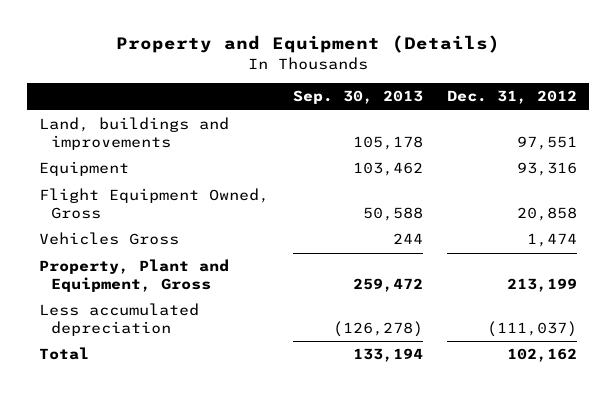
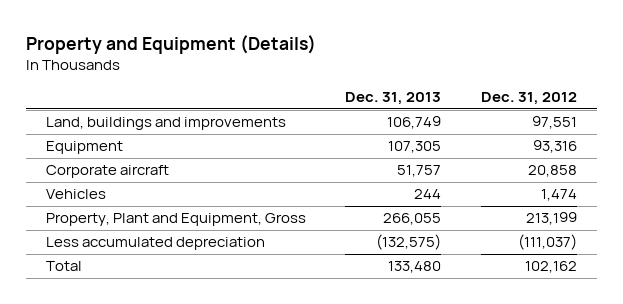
- | Sep. 30, 2013 | Dec. 31, 2012
+ | Dec. 31, 2013 | Dec. 31, 2012
- Flight Equipment Owned, Gross | 50,588 | 20,858
- Vehicles Gross | 244 | 1,474
+ Corporate aircraft | 51,757 | 20,858
+ Vehicles | 244 | 1,474

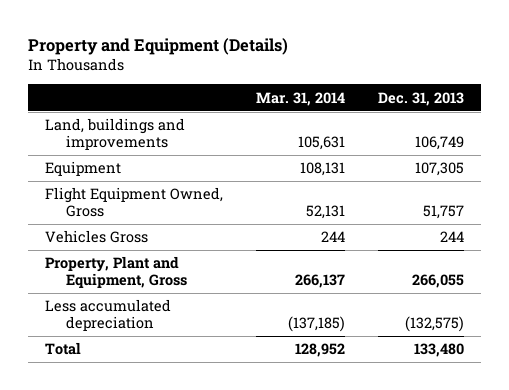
- | Dec. 31, 2013 | Dec. 31, 2012
+ | Mar. 31, 2014 | Dec. 31, 2013
- Corporate aircraft | 51,757 | 20,858
- Vehicles | 244 | 1,474
+ Flight Equipment Owned, Gross | 52,131 | 51,757
+ Vehicles Gross | 244 | 244

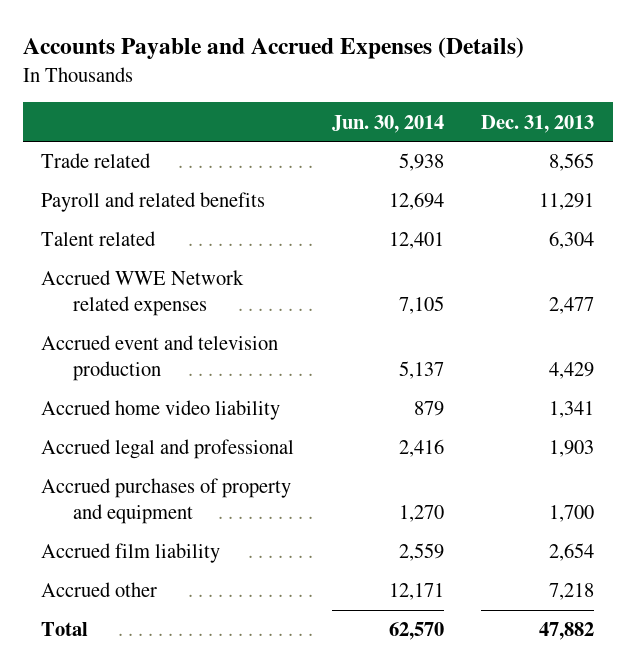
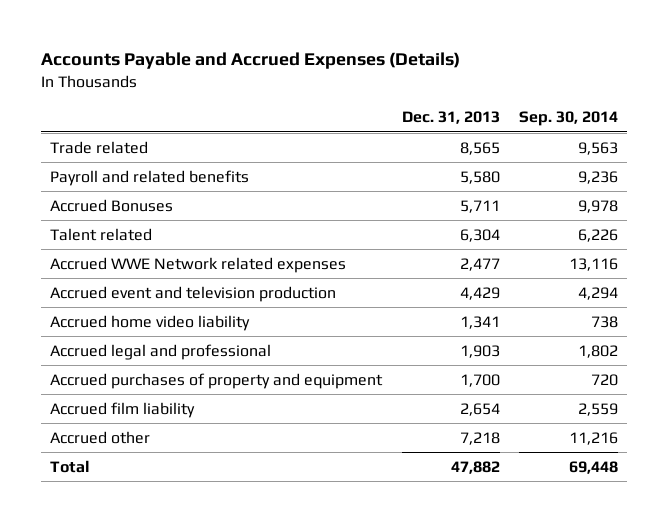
- | Jun. 30, 2014 | Dec. 31, 2013
+ | Dec. 31, 2013 | Sep. 30, 2014
- Payroll and related benefits | 12,694 | 11,291
+ Payroll and related benefits | 5,580 | 9,236
+ Accrued Bonuses | 5,711 | 9,978

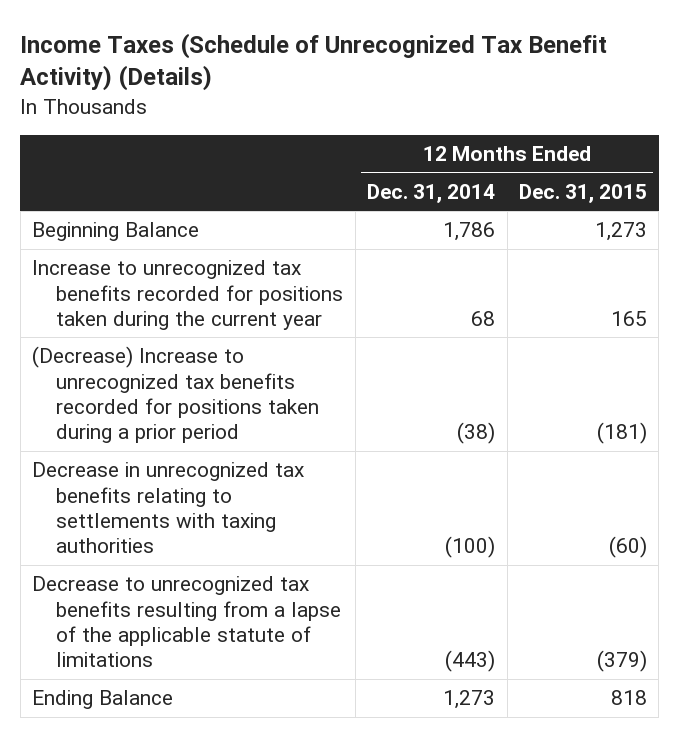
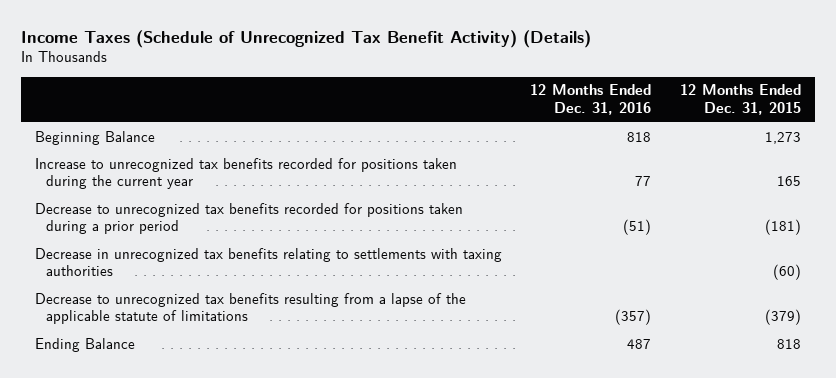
- | 12 Months Ended Dec. 31, 2014 | 12 Months Ended Dec. 31, 2015
+ | 12 Months Ended Dec. 31, 2016 | 12 Months Ended Dec. 31, 2015
- (Decrease) Increase to unrecognized tax benefits recorded for positions taken during a prior period | (38) | (181)
+ Decrease to unrecognized tax benefits recorded for positions taken during a prior period | (51) | (181)

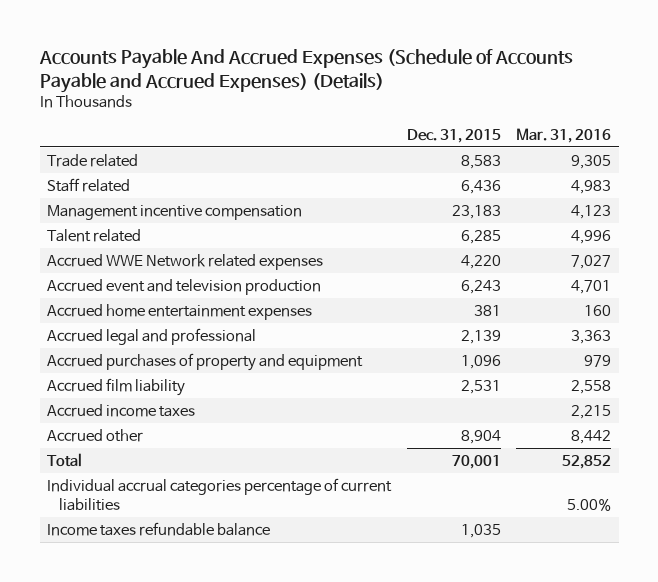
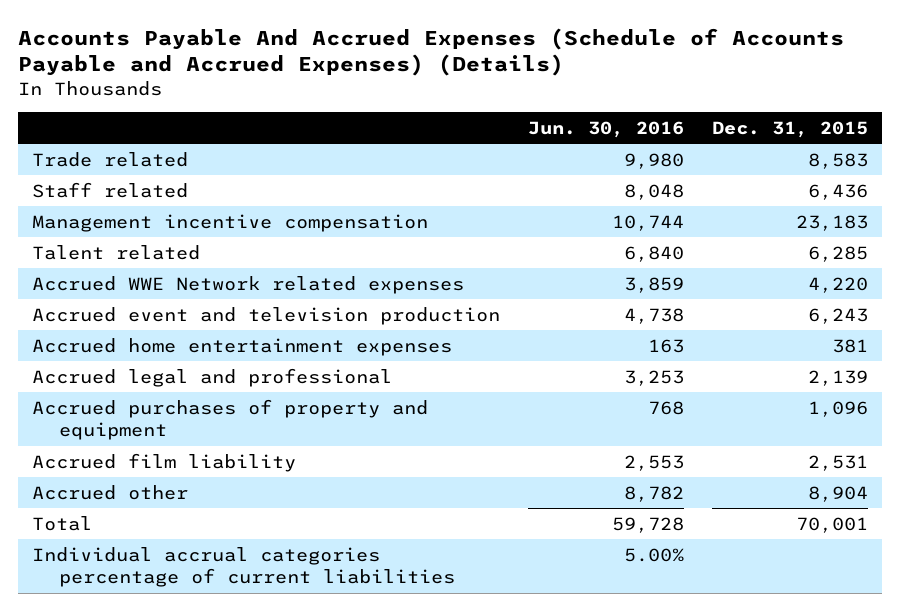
- | Dec. 31, 2015 | Mar. 31, 2016
+ | Jun. 30, 2016 | Dec. 31, 2015
- Accrued income taxes | | 2,215
- Income taxes refundable balance | 1,035 |

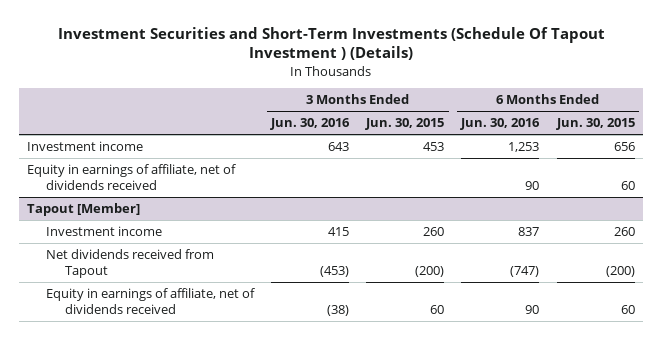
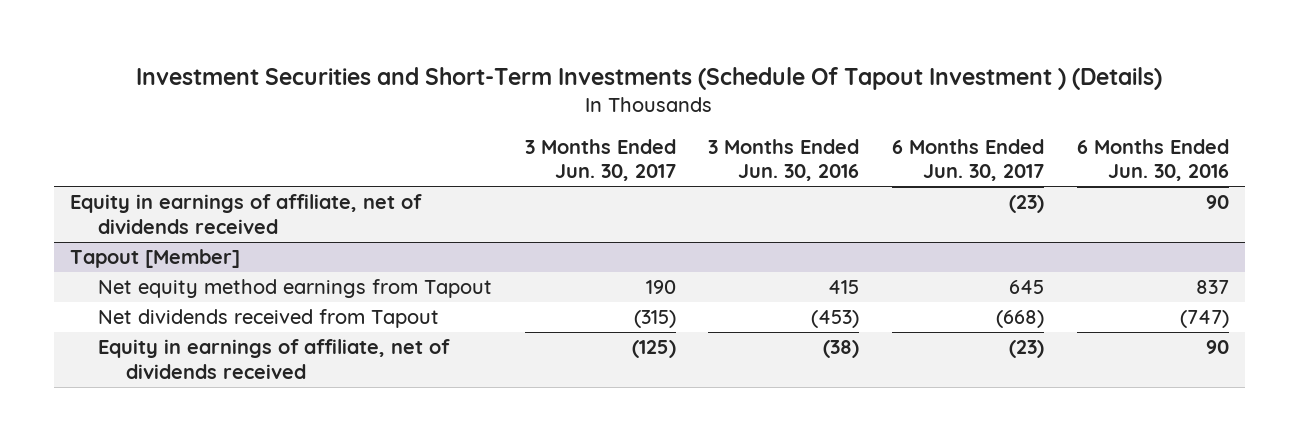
- | 3 Months Ended Jun. 30, 2016 | 3 Months Ended Jun. 30, 2015 | 6 Months Ended Jun. 30, 2016 | 6 Months Ended Jun. 30, 2015
+ | 3 Months Ended Jun. 30, 2017 | 3 Months Ended Jun. 30, 2016 | 6 Months Ended Jun. 30, 2017 | 6 Months Ended Jun. 30, 2016
- Investment income | 643 | 453 | 1,253 | 656
@ Tapout [Member]
- Investment income | 415 | 260 | 837 | 260
+ Net equity method earnings from Tapout | 190 | 415 | 645 | 837

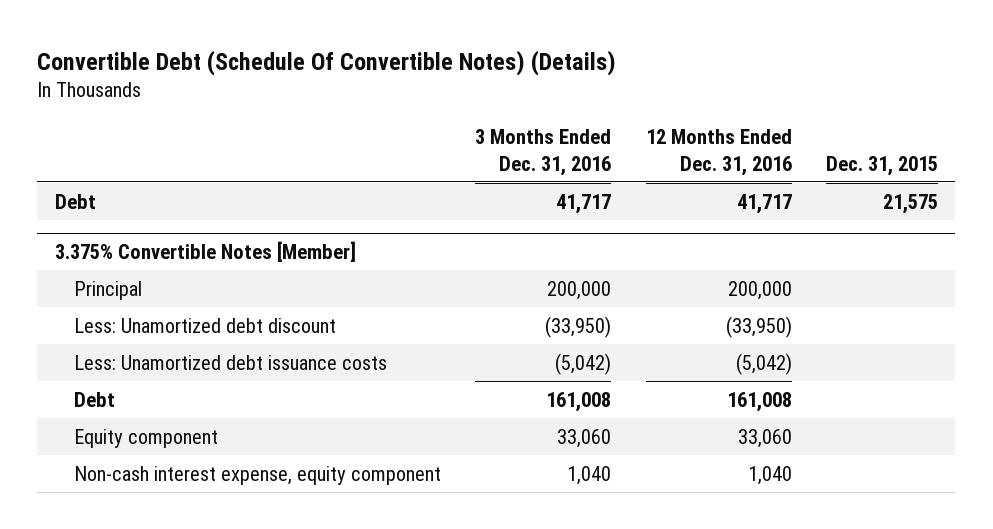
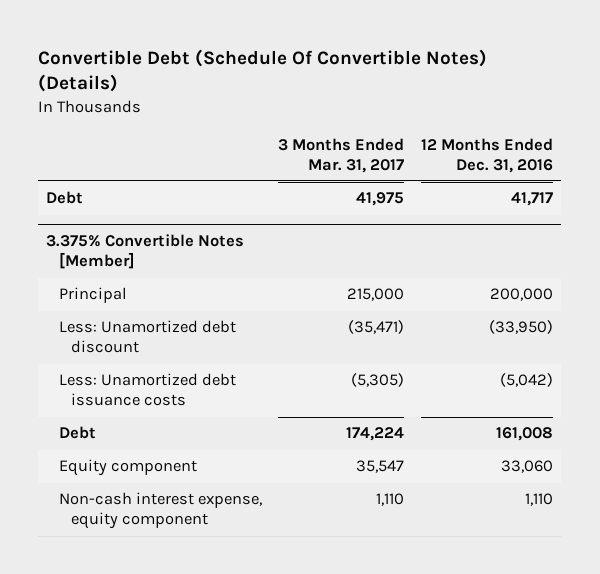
- | 3 Months Ended Dec. 31, 2016 | 12 Months Ended Dec. 31, 2016 | Dec. 31, 2015
+ | 3 Months Ended Mar. 31, 2017 | 12 Months Ended Dec. 31, 2016
@ 3.375% Convertible Notes [Member]
- Non-cash interest expense, equity component | 1,040 | 1,040 |
+ Non-cash interest expense, equity component | 1,110 | 1,110

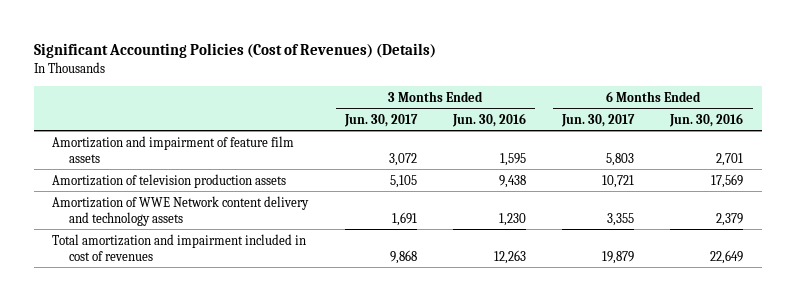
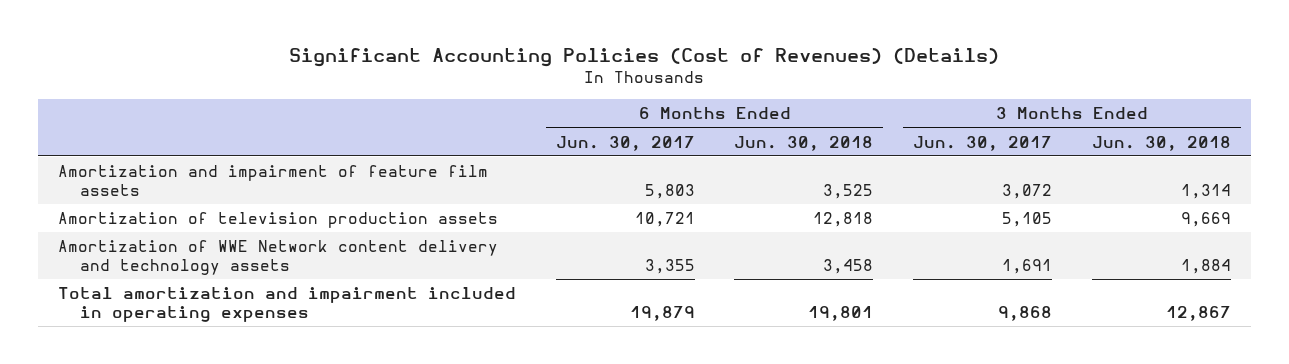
- | 3 Months Ended Jun. 30, 2017 | 3 Months Ended Jun. 30, 2016 | 6 Months Ended Jun. 30, 2017 | 6 Months Ended Jun. 30, 2016
+ | 6 Months Ended Jun. 30, 2017 | 6 Months Ended Jun. 30, 2018 | 3 Months Ended Jun. 30, 2017 | 3 Months Ended Jun. 30, 2018
- Total amortization and impairment included in cost of revenues | 9,868 | 12,263 | 19,879 | 22,649
+ Total amortization and impairment included in operating expenses | 19,879 | 19,801 | 9,868 | 12,867

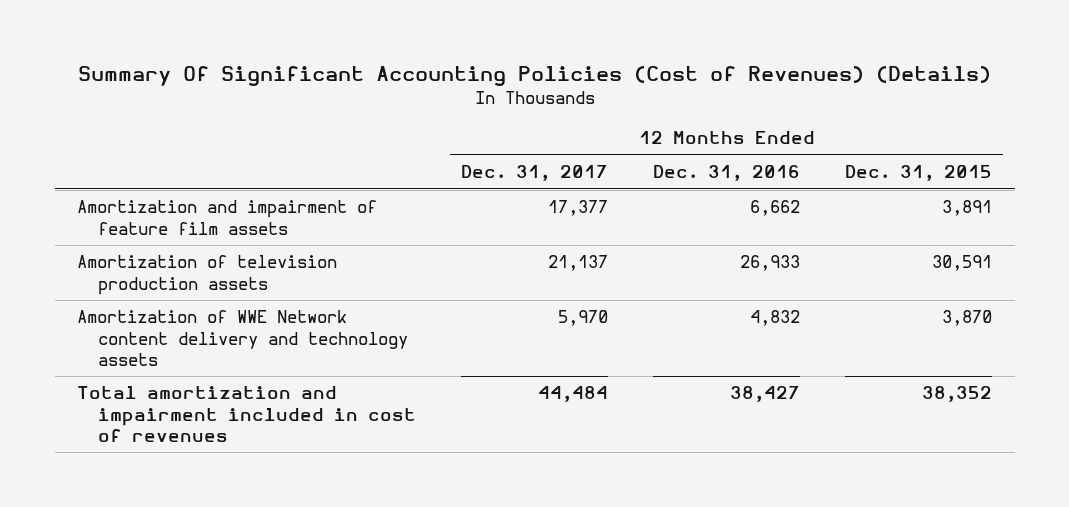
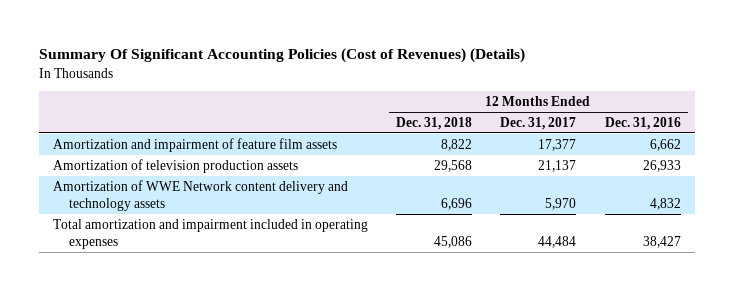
- | 12 Months Ended Dec. 31, 2017 | 12 Months Ended Dec. 31, 2016 | 12 Months Ended Dec. 31, 2015
+ | 12 Months Ended Dec. 31, 2018 | 12 Months Ended Dec. 31, 2017 | 12 Months Ended Dec. 31, 2016
- Total amortization and impairment included in cost of revenues | 44,484 | 38,427 | 38,352
+ Total amortization and impairment included in operating expenses | 45,086 | 44,484 | 38,427

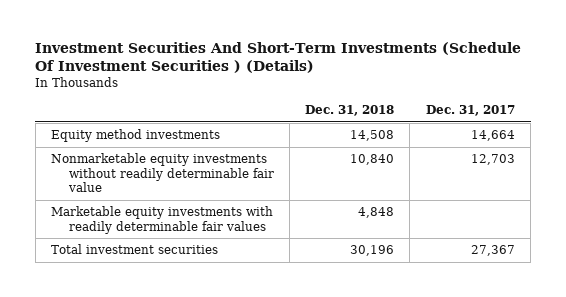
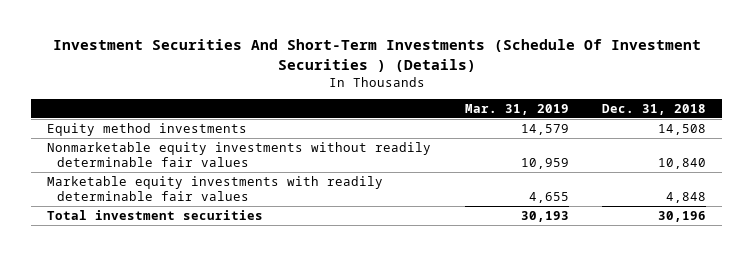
- | Dec. 31, 2018 | Dec. 31, 2017
+ | Mar. 31, 2019 | Dec. 31, 2018
- Nonmarketable equity investments without readily determinable fair value | 10,840 | 12,703
+ Nonmarketable equity investments without readily determinable fair values | 10,959 | 10,840

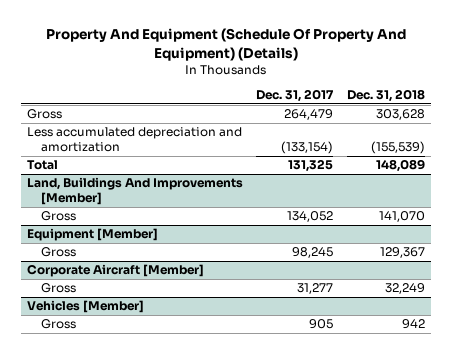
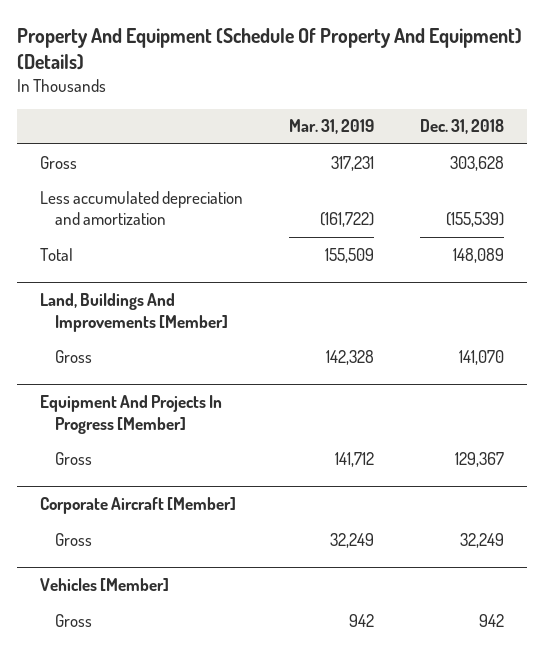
- | Dec. 31, 2017 | Dec. 31, 2018
+ | Mar. 31, 2019 | Dec. 31, 2018
- Equipment [Member]
+ Equipment And Projects In Progress [Member]

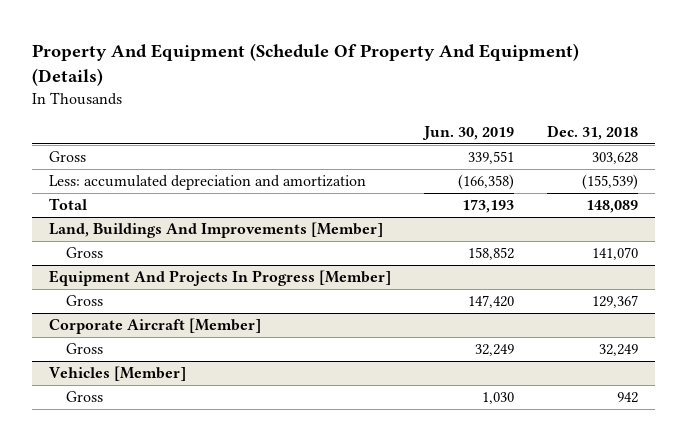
- | Mar. 31, 2019 | Dec. 31, 2018
+ | Jun. 30, 2019 | Dec. 31, 2018
- Less accumulated depreciation and amortization | (161,722) | (155,539)
+ Less: accumulated depreciation and amortization | (166,358) | (155,539)

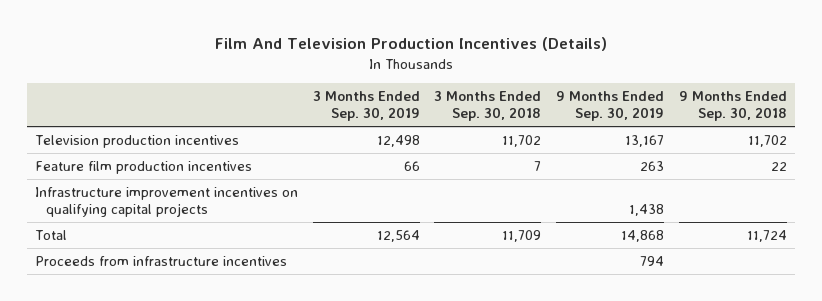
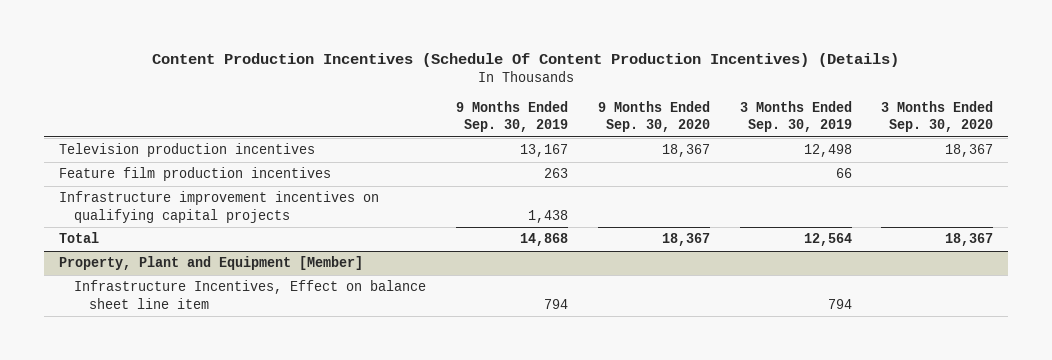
- Film And Television Production Incentives (Details)
+ Content Production Incentives (Schedule Of Content Production Incentives) (Details)
- | 3 Months Ended Sep. 30, 2019 | 3 Months Ended Sep. 30, 2018 | 9 Months Ended Sep. 30, 2019 | 9 Months Ended Sep. 30, 2018
+ | 9 Months Ended Sep. 30, 2019 | 9 Months Ended Sep. 30, 2020 | 3 Months Ended Sep. 30, 2019 | 3 Months Ended Sep. 30, 2020
- Proceeds from infrastructure incentives | | | 794 |
+ Property, Plant and Equipment [Member]
+ Infrastructure Incentives, Effect on balance sheet line item | 794 | | 794 |

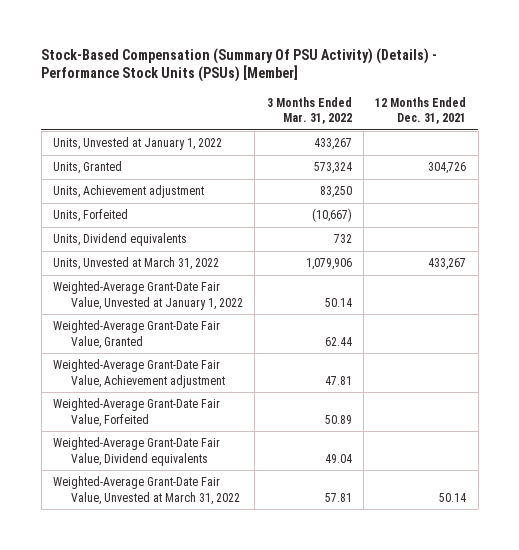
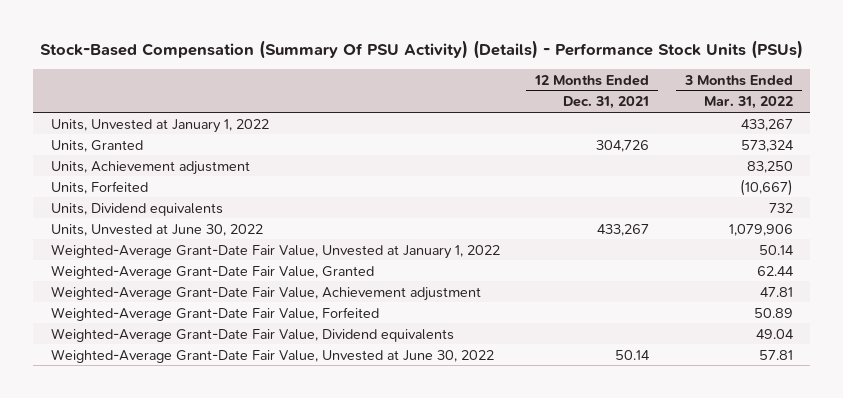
- Stock-Based Compensation (Summary Of PSU Activity) (Details) - Performance Stock Units (PSUs) [Member]
+ Stock-Based Compensation (Summary Of PSU Activity) (Details) - Performance Stock Units (PSUs)
- | 3 Months Ended Mar. 31, 2022 | 12 Months Ended Dec. 31, 2021
+ | 12 Months Ended Dec. 31, 2021 | 3 Months Ended Mar. 31, 2022
- Units, Unvested at March 31, 2022 | 1,079,906 | 433,267
+ Units, Unvested at June 30, 2022 | 433,267 | 1,079,906
- Weighted-Average Grant-Date Fair Value, Unvested at March 31, 2022 | 57.81 | 50.14
+ Weighted-Average Grant-Date Fair Value, Unvested at June 30, 2022 | 50.14 | 57.81

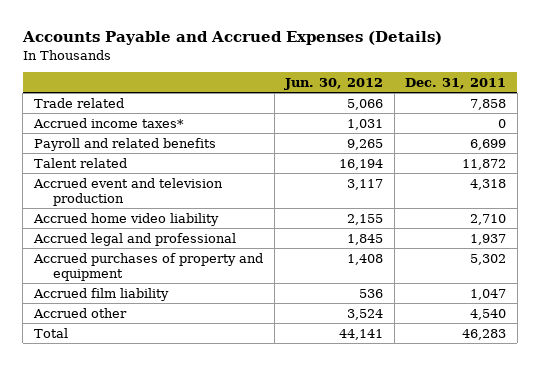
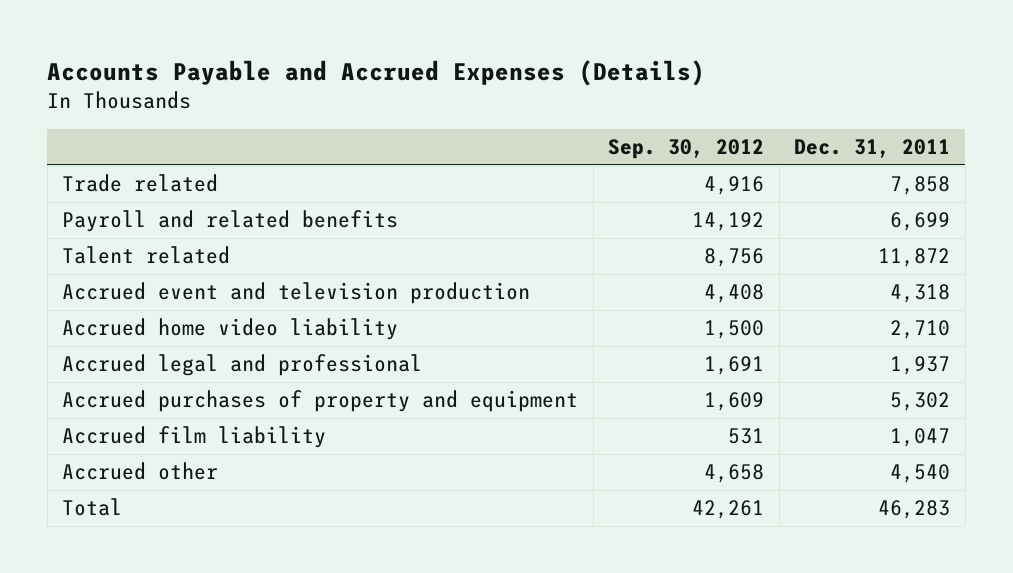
- | Jun. 30, 2012 | Dec. 31, 2011
+ | Sep. 30, 2012 | Dec. 31, 2011
- Accrued income taxes* | 1,031 | 0

